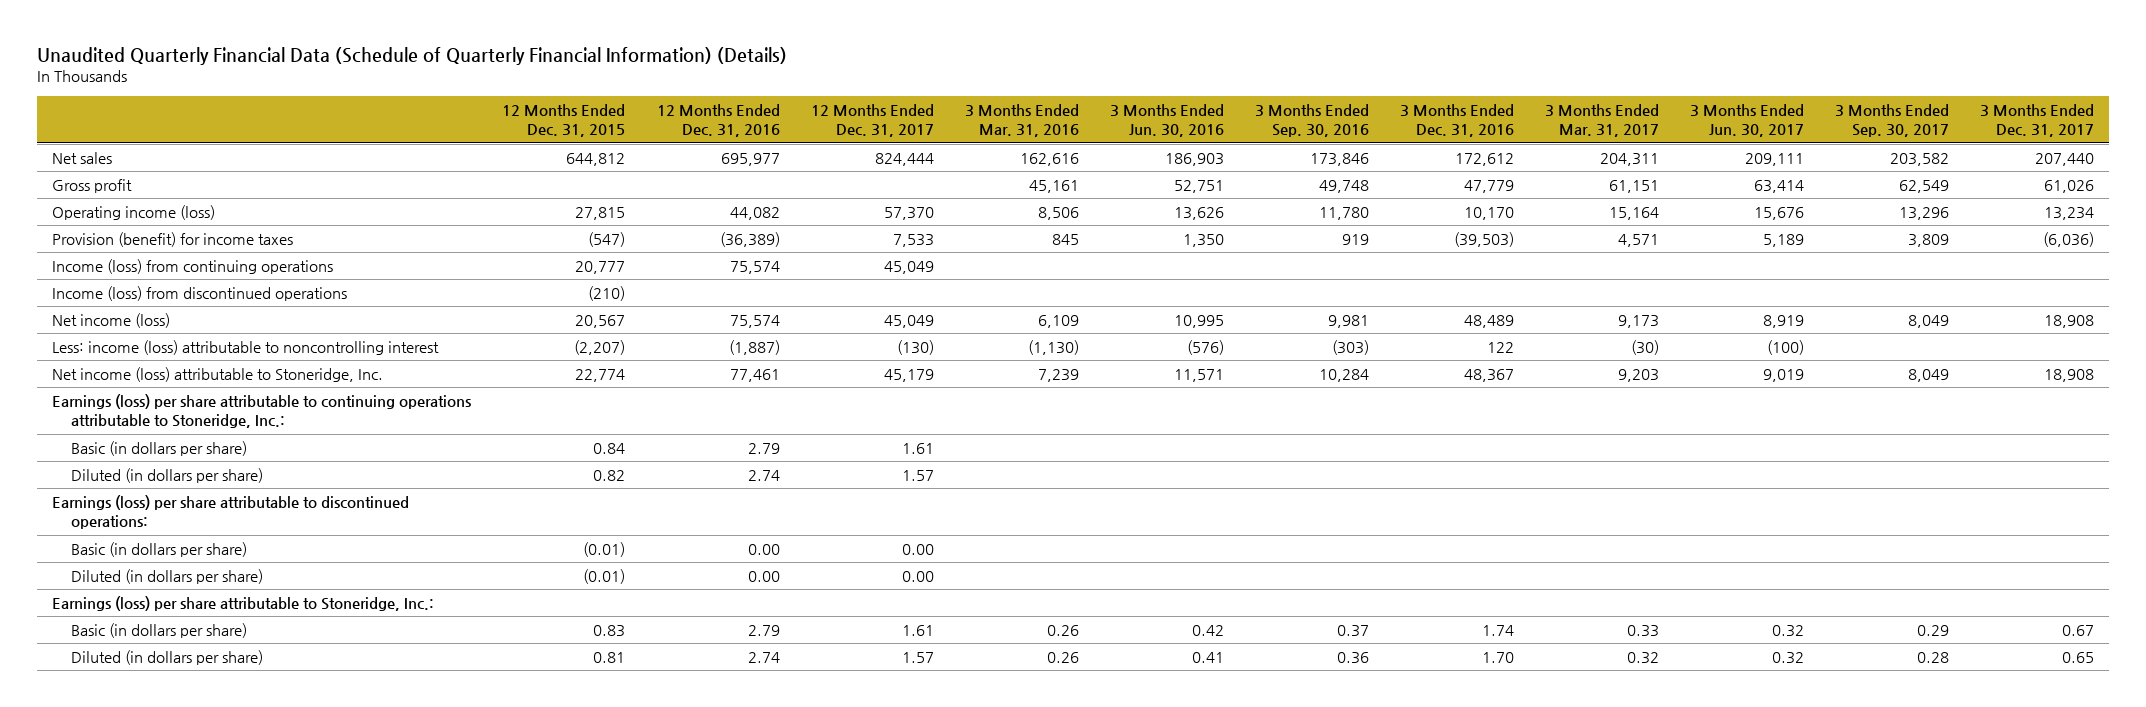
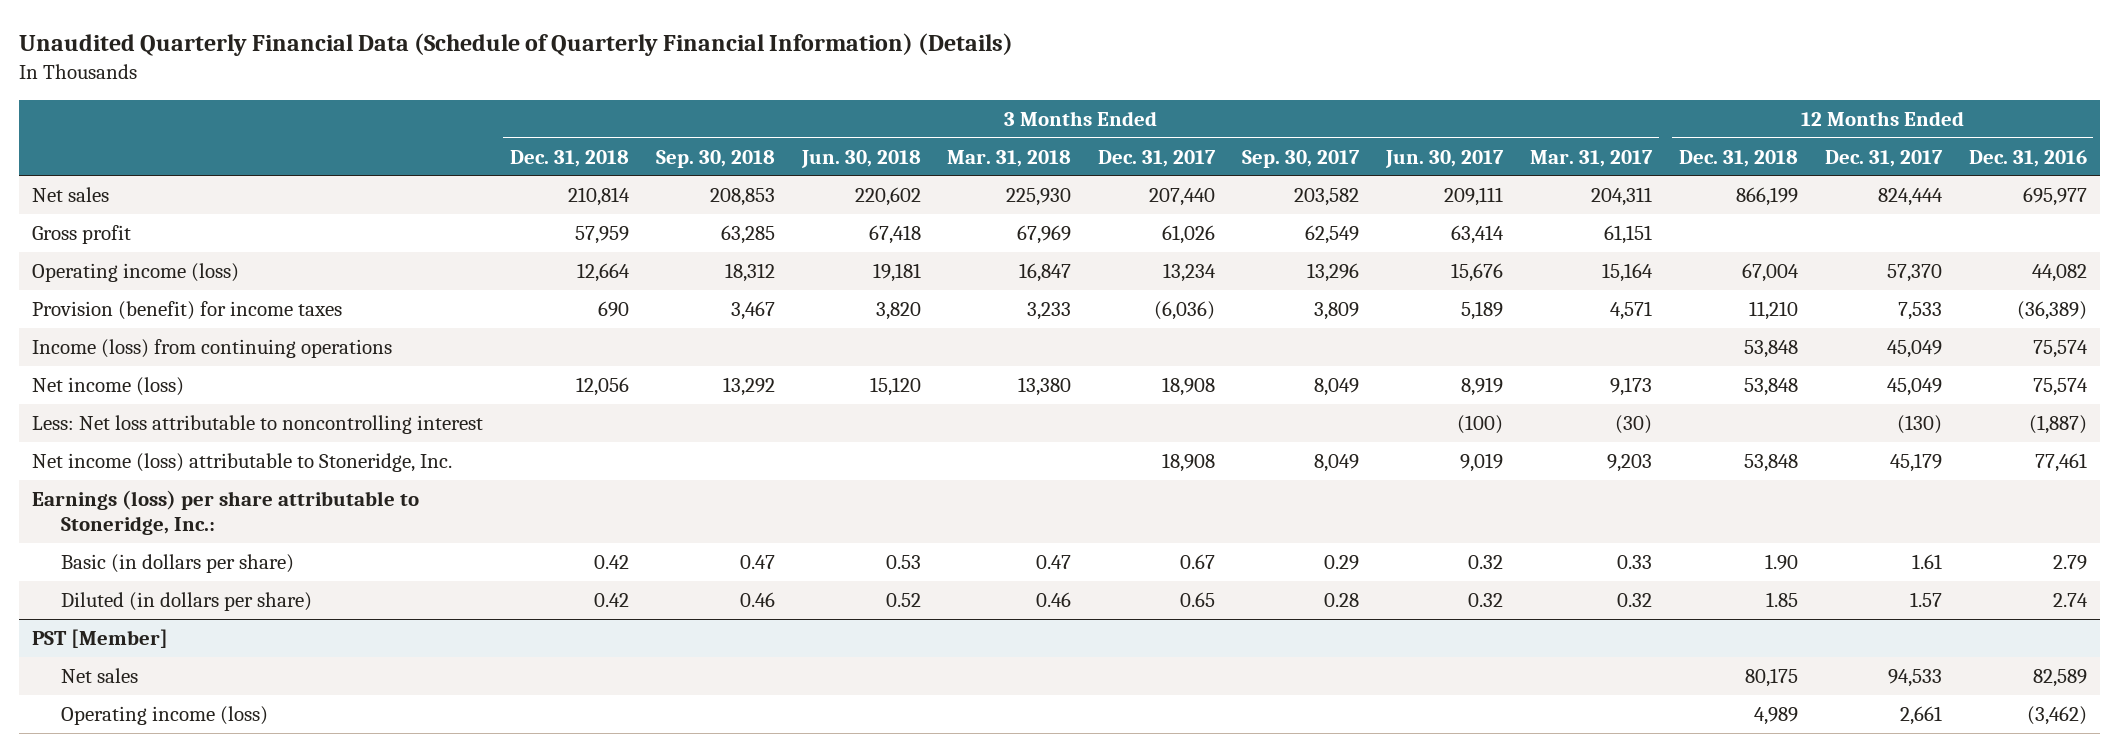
- | 12 Months Ended Dec. 31, 2015 | 12 Months Ended Dec. 31, 2016 | 12 Months Ended Dec. 31, 2017 | 3 Months Ended Mar. 31, 2016 | 3 Months Ended Jun. 30, 2016 | 3 Months Ended Sep. 30, 2016 | 3 Months Ended Dec. 31, 2016 | 3 Months Ended Mar. 31, 2017 | 3 Months Ended Jun. 30, 2017 | 3 Months Ended Sep. 30, 2017 | 3 Months Ended Dec. 31, 2017
+ | 3 Months Ended Dec. 31, 2018 | 3 Months Ended Sep. 30, 2018 | 3 Months Ended Jun. 30, 2018 | 3 Months Ended Mar. 31, 2018 | 3 Months Ended Dec. 31, 2017 | 3 Months Ended Sep. 30, 2017 | 3 Months Ended Jun. 30, 2017 | 3 Months Ended Mar. 31, 2017 | 12 Months Ended Dec. 31, 2018 | 12 Months Ended Dec. 31, 2017 | 12 Months Ended Dec. 31, 2016
- Income (loss) from discontinued operations | (210) | | | | | | | | | |
- Less: income (loss) attributable to noncontrolling interest | (2,207) | (1,887) | (130) | (1,130) | (576) | (303) | 122 | (30) | (100) | |
+ Less: Net loss attributable to noncontrolling interest | | | | | | | (100) | (30) | | (130) | (1,887)
- Earnings (loss) per share attributable to continuing operations attributable to Stoneridge, Inc.:
- Basic (in dollars per share) | 0.84 | 2.79 | 1.61 | | | | | | | |
- Diluted (in dollars per share) | 0.82 | 2.74 | 1.57 | | | | | | | |
- Earnings (loss) per share attributable to discontinued operations:
- Basic (in dollars per share) | (0.01) | 0.00 | 0.00 | | | | | | | |
- Diluted (in dollars per share) | (0.01) | 0.00 | 0.00 | | | | | | | |
+ PST [Member]
+ Net sales | | | | | | | | | 80,175 | 94,533 | 82,589
+ Operating income (loss) | | | | | | | | | 4,989 | 2,661 | (3,462)

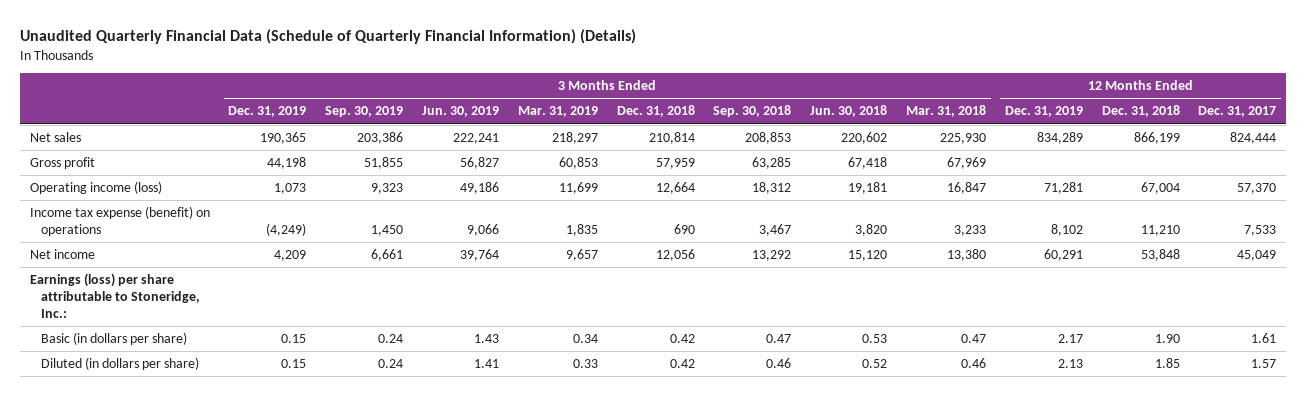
- | 3 Months Ended Dec. 31, 2018 | 3 Months Ended Sep. 30, 2018 | 3 Months Ended Jun. 30, 2018 | 3 Months Ended Mar. 31, 2018 | 3 Months Ended Dec. 31, 2017 | 3 Months Ended Sep. 30, 2017 | 3 Months Ended Jun. 30, 2017 | 3 Months Ended Mar. 31, 2017 | 12 Months Ended Dec. 31, 2018 | 12 Months Ended Dec. 31, 2017 | 12 Months Ended Dec. 31, 2016
+ | 3 Months Ended Dec. 31, 2019 | 3 Months Ended Sep. 30, 2019 | 3 Months Ended Jun. 30, 2019 | 3 Months Ended Mar. 31, 2019 | 3 Months Ended Dec. 31, 2018 | 3 Months Ended Sep. 30, 2018 | 3 Months Ended Jun. 30, 2018 | 3 Months Ended Mar. 31, 2018 | 12 Months Ended Dec. 31, 2019 | 12 Months Ended Dec. 31, 2018 | 12 Months Ended Dec. 31, 2017
- Provision (benefit) for income taxes | 690 | 3,467 | 3,820 | 3,233 | (6,036) | 3,809 | 5,189 | 4,571 | 11,210 | 7,533 | (36,389)
- Income (loss) from continuing operations | | | | | | | | | 53,848 | 45,049 | 75,574
- Net income (loss) | 12,056 | 13,292 | 15,120 | 13,380 | 18,908 | 8,049 | 8,919 | 9,173 | 53,848 | 45,049 | 75,574
- Less: Net loss attributable to noncontrolling interest | | | | | | | (100) | (30) | | (130) | (1,887)
- Net income (loss) attributable to Stoneridge, Inc. | | | | | 18,908 | 8,049 | 9,019 | 9,203 | 53,848 | 45,179 | 77,461
+ Income tax expense (benefit) on operations | (4,249) | 1,450 | 9,066 | 1,835 | 690 | 3,467 | 3,820 | 3,233 | 8,102 | 11,210 | 7,533
+ Net income | 4,209 | 6,661 | 39,764 | 9,657 | 12,056 | 13,292 | 15,120 | 13,380 | 60,291 | 53,848 | 45,049
- PST [Member]
- Net sales | | | | | | | | | 80,175 | 94,533 | 82,589
- Operating income (loss) | | | | | | | | | 4,989 | 2,661 | (3,462)

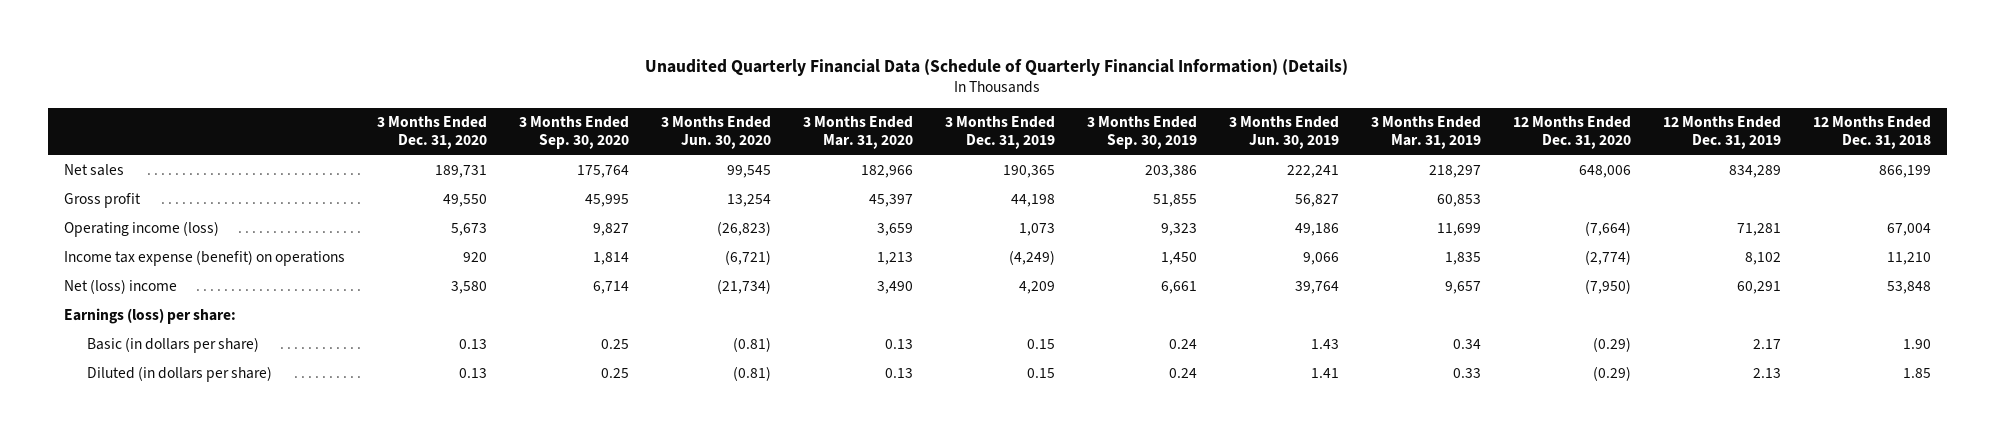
- | 3 Months Ended Dec. 31, 2019 | 3 Months Ended Sep. 30, 2019 | 3 Months Ended Jun. 30, 2019 | 3 Months Ended Mar. 31, 2019 | 3 Months Ended Dec. 31, 2018 | 3 Months Ended Sep. 30, 2018 | 3 Months Ended Jun. 30, 2018 | 3 Months Ended Mar. 31, 2018 | 12 Months Ended Dec. 31, 2019 | 12 Months Ended Dec. 31, 2018 | 12 Months Ended Dec. 31, 2017
+ | 3 Months Ended Dec. 31, 2020 | 3 Months Ended Sep. 30, 2020 | 3 Months Ended Jun. 30, 2020 | 3 Months Ended Mar. 31, 2020 | 3 Months Ended Dec. 31, 2019 | 3 Months Ended Sep. 30, 2019 | 3 Months Ended Jun. 30, 2019 | 3 Months Ended Mar. 31, 2019 | 12 Months Ended Dec. 31, 2020 | 12 Months Ended Dec. 31, 2019 | 12 Months Ended Dec. 31, 2018
- Net income | 4,209 | 6,661 | 39,764 | 9,657 | 12,056 | 13,292 | 15,120 | 13,380 | 60,291 | 53,848 | 45,049
- Earnings (loss) per share attributable to Stoneridge, Inc.:
+ Net (loss) income | 3,580 | 6,714 | (21,734) | 3,490 | 4,209 | 6,661 | 39,764 | 9,657 | (7,950) | 60,291 | 53,848
+ Earnings (loss) per share:

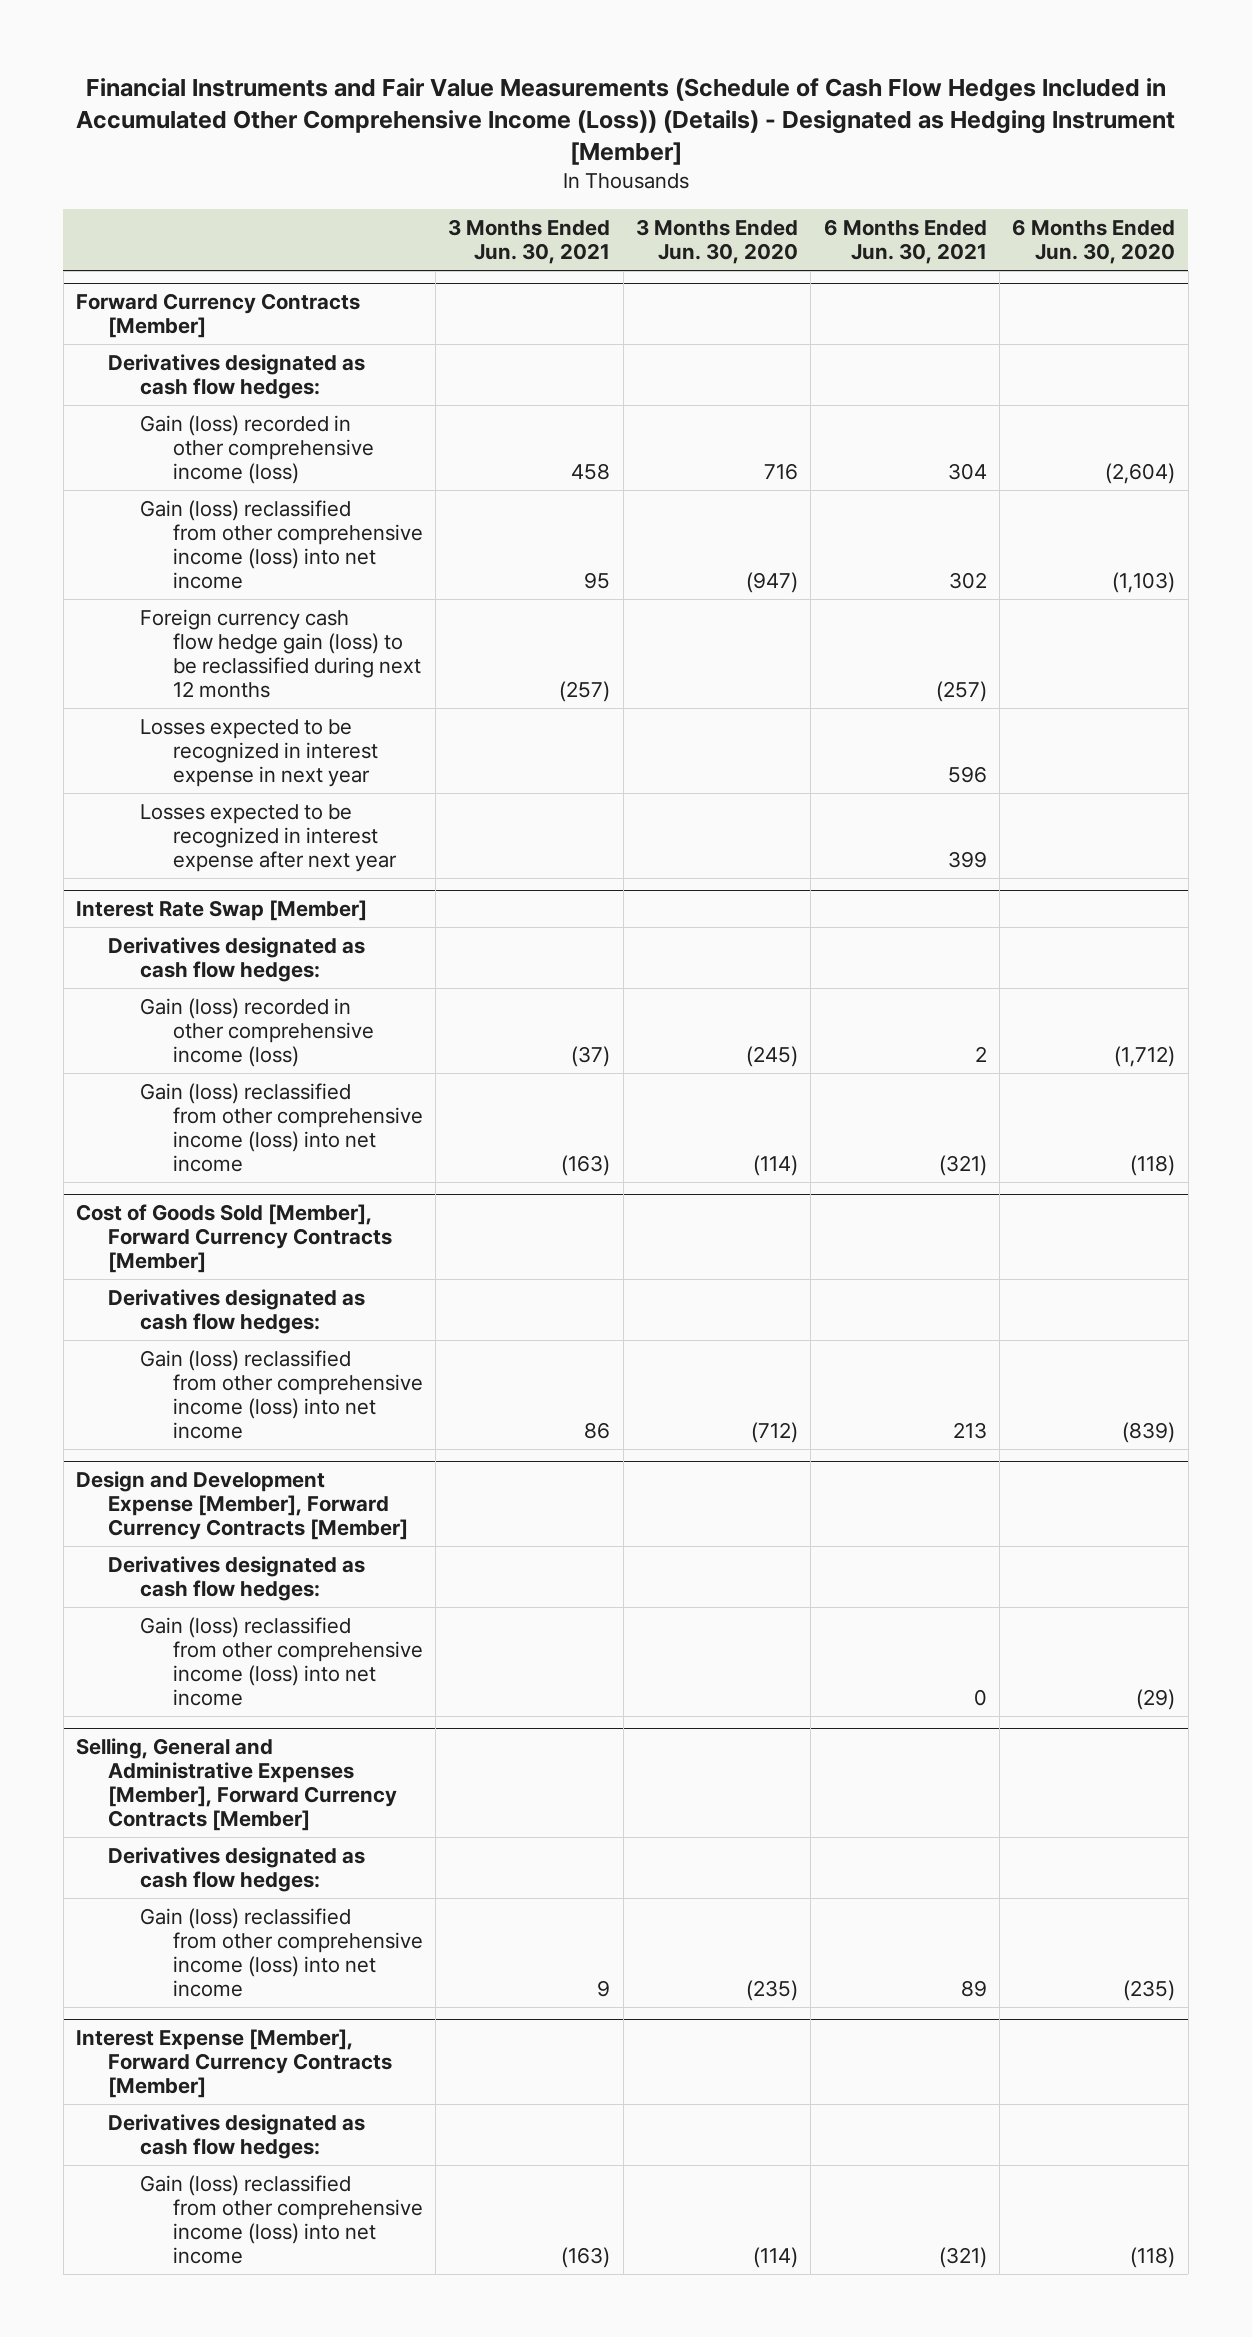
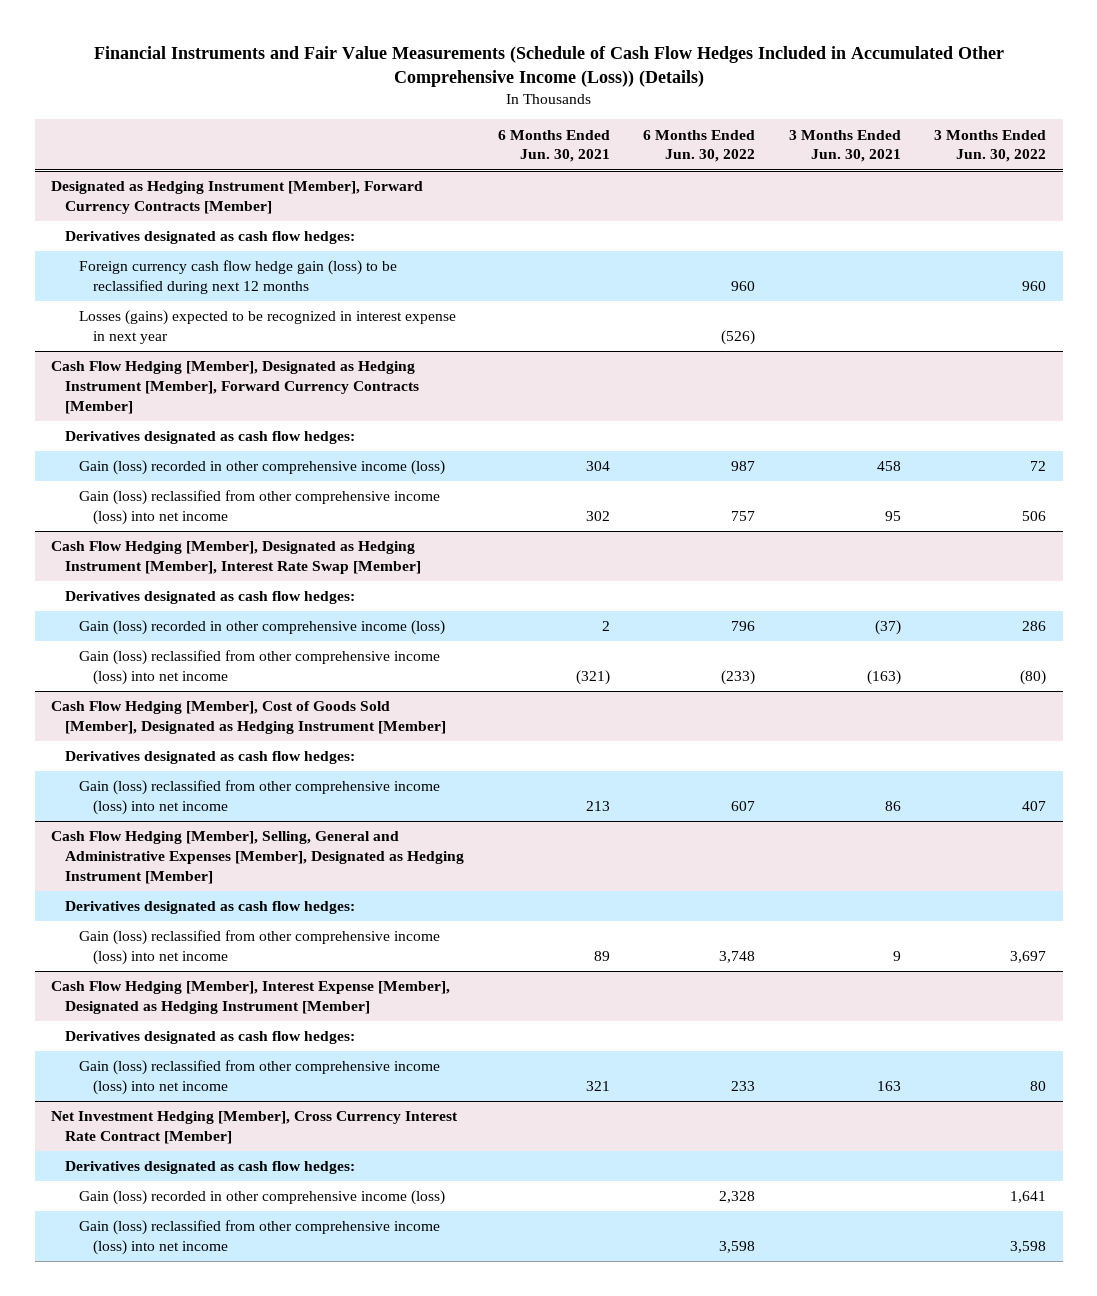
- Financial Instruments and Fair Value Measurements (Schedule of Cash Flow Hedges Included in Accumulated Other Comprehensive Income (Loss)) (Details) - Designated as Hedging Instrument [Member]
+ Financial Instruments and Fair Value Measurements (Schedule of Cash Flow Hedges Included in Accumulated Other Comprehensive Income (Loss)) (Details)
- | 3 Months Ended Jun. 30, 2021 | 3 Months Ended Jun. 30, 2020 | 6 Months Ended Jun. 30, 2021 | 6 Months Ended Jun. 30, 2020
+ | 6 Months Ended Jun. 30, 2021 | 6 Months Ended Jun. 30, 2022 | 3 Months Ended Jun. 30, 2021 | 3 Months Ended Jun. 30, 2022
- Forward Currency Contracts [Member]
+ Designated as Hedging Instrument [Member], Forward Currency Contracts [Member]
+ Foreign currency cash flow hedge gain (loss) to be reclassified during next 12 months | | 960 | | 960
+ Losses (gains) expected to be recognized in interest expense in next year | | (526) | |
+ Cash Flow Hedging [Member], Designated as Hedging Instrument [Member], Forward Currency Contracts [Member]
+ Derivatives designated as cash flow hedges:
- Foreign currency cash flow hedge gain (loss) to be reclassified during next 12 months | (257) | | (257) |
- Losses expected to be recognized in interest expense in next year | | | 596 |
- Losses expected to be recognized in interest expense after next year | | | 399 |
- Interest Rate Swap [Member]
+ Cash Flow Hedging [Member], Designated as Hedging Instrument [Member], Interest Rate Swap [Member]
- Cost of Goods Sold [Member], Forward Currency Contracts [Member]
+ Cash Flow Hedging [Member], Cost of Goods Sold [Member], Designated as Hedging Instrument [Member]
- Design and Development Expense [Member], Forward Currency Contracts [Member]
- Derivatives designated as cash flow hedges:
- Gain (loss) reclassified from other comprehensive income (loss) into net income | | | 0 | (29)
- Selling, General and Administrative Expenses [Member], Forward Currency Contracts [Member]
+ Cash Flow Hedging [Member], Selling, General and Administrative Expenses [Member], Designated as Hedging Instrument [Member]
- Interest Expense [Member], Forward Currency Contracts [Member]
+ Cash Flow Hedging [Member], Interest Expense [Member], Designated as Hedging Instrument [Member]
- Gain (loss) reclassified from other comprehensive income (loss) into net income | (163) | (114) | (321) | (118)
+ Gain (loss) reclassified from other comprehensive income (loss) into net income | 321 | 233 | 163 | 80
+ Net Investment Hedging [Member], Cross Currency Interest Rate Contract [Member]
+ Derivatives designated as cash flow hedges:
+ Gain (loss) recorded in other comprehensive income (loss) | | 2,328 | | 1,641
+ Gain (loss) reclassified from other comprehensive income (loss) into net income | | 3,598 | | 3,598

